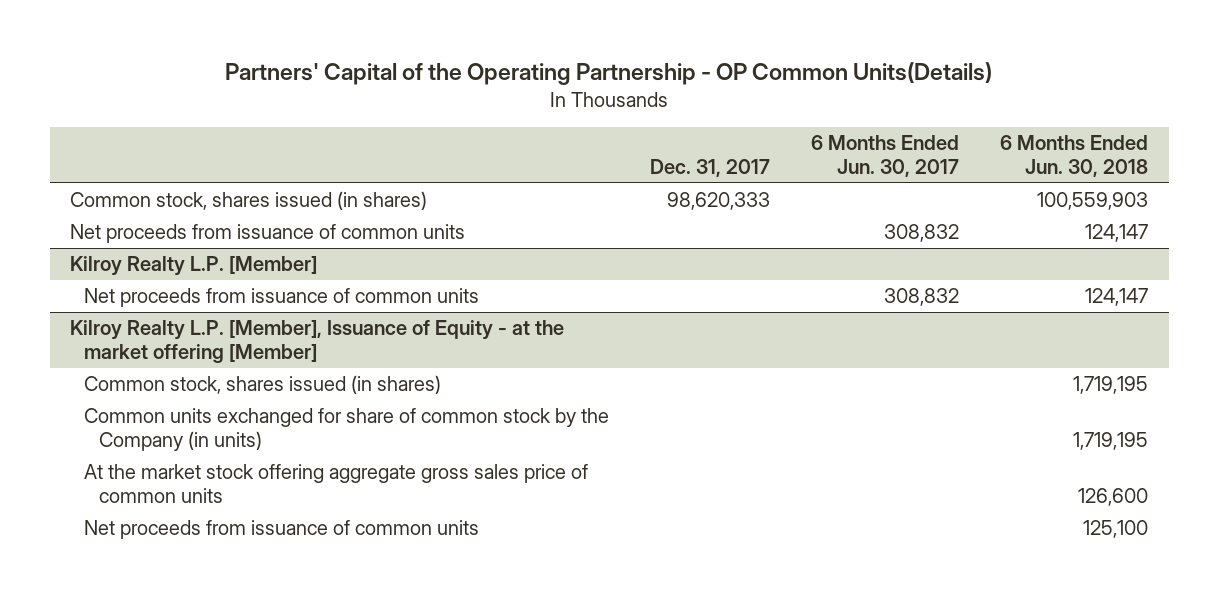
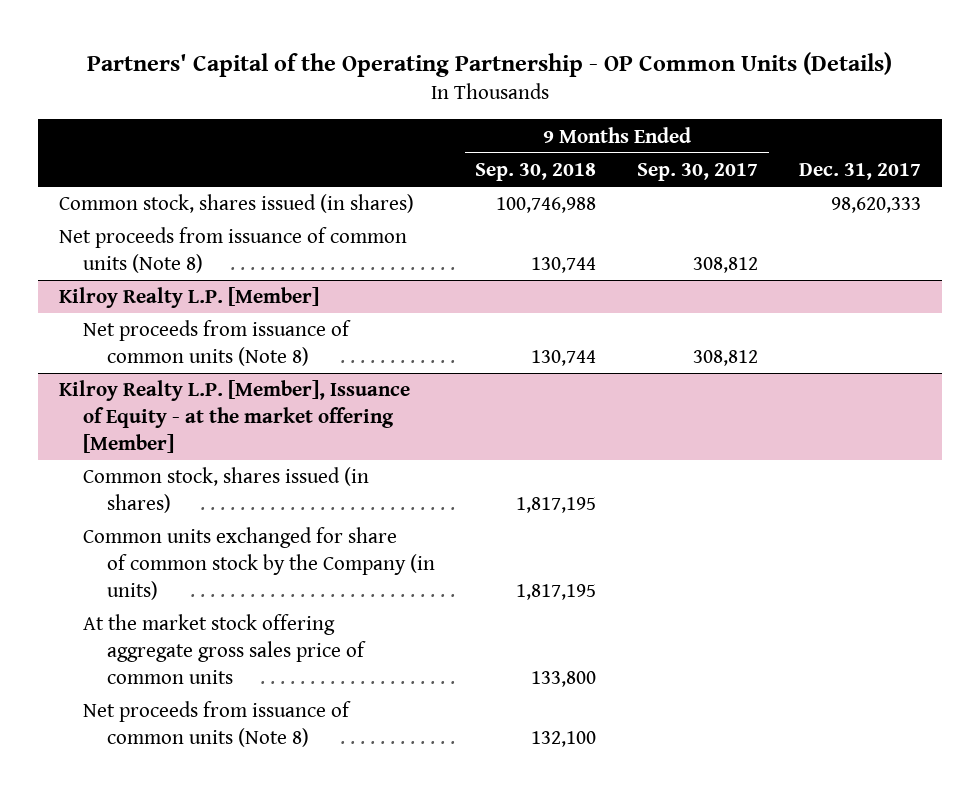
- Partners' Capital of the Operating Partnership - OP Common Units(Details)
+ Partners' Capital of the Operating Partnership - OP Common Units (Details)
- | Dec. 31, 2017 | 6 Months Ended Jun. 30, 2017 | 6 Months Ended Jun. 30, 2018
+ | 9 Months Ended Sep. 30, 2018 | 9 Months Ended Sep. 30, 2017 | Dec. 31, 2017
- Net proceeds from issuance of common units | | 308,832 | 124,147
+ Net proceeds from issuance of common units (Note 8) | 130,744 | 308,812 |
@ Kilroy Realty L.P. [Member]
- Net proceeds from issuance of common units | | 308,832 | 124,147
+ Net proceeds from issuance of common units (Note 8) | 130,744 | 308,812 |
@ Kilroy Realty L.P. [Member], Issuance of Equity - at the market offering [Member]
- Net proceeds from issuance of common units | | | 125,100
+ Net proceeds from issuance of common units (Note 8) | 132,100 | |

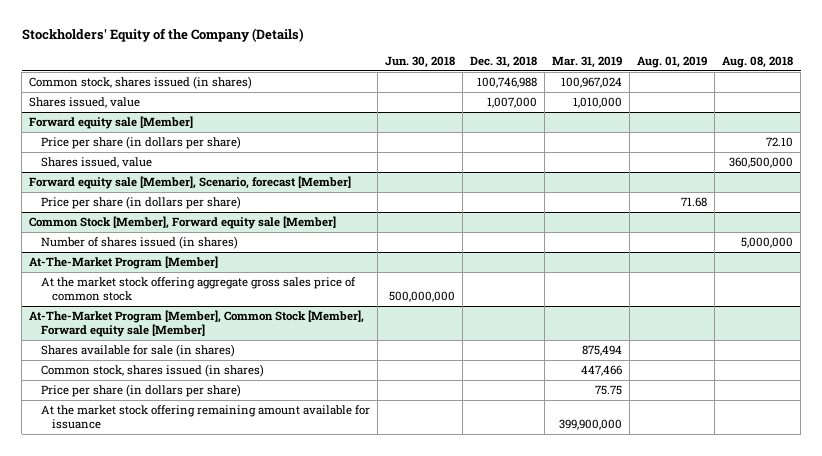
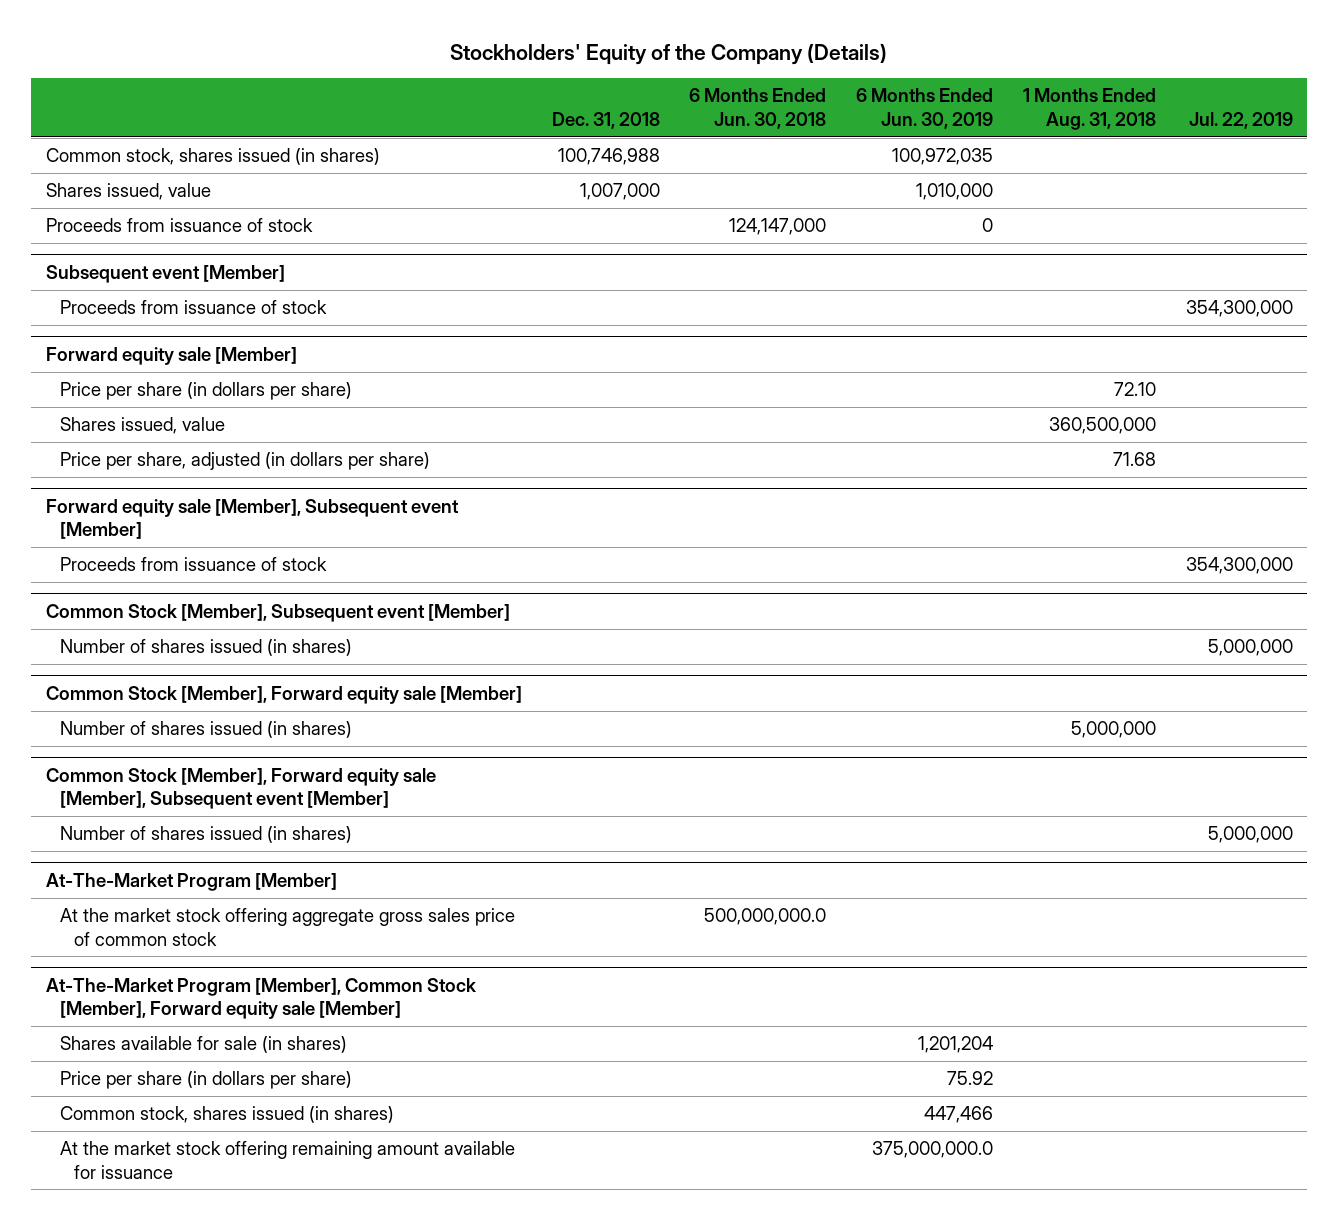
- | Jun. 30, 2018 | Dec. 31, 2018 | Mar. 31, 2019 | Aug. 01, 2019 | Aug. 08, 2018
+ | Dec. 31, 2018 | 6 Months Ended Jun. 30, 2018 | 6 Months Ended Jun. 30, 2019 | 1 Months Ended Aug. 31, 2018 | Jul. 22, 2019
+ Proceeds from issuance of stock | | 124,147,000 | 0 | |
+ Subsequent event [Member]
+ Proceeds from issuance of stock | | | | | 354,300,000
- Forward equity sale [Member], Scenario, forecast [Member]
- Price per share (in dollars per share) | | | | 71.68 |
@ Forward equity sale [Member]
+ Price per share, adjusted (in dollars per share) | | | | 71.68 |
+ Forward equity sale [Member], Subsequent event [Member]
+ Proceeds from issuance of stock | | | | | 354,300,000
+ Common Stock [Member], Subsequent event [Member]
+ Number of shares issued (in shares) | | | | | 5,000,000
+ Common Stock [Member], Forward equity sale [Member], Subsequent event [Member]
+ Number of shares issued (in shares) | | | | | 5,000,000
@ At-The-Market Program [Member], Common Stock [Member], Forward equity sale [Member]
moved down: Common stock, shares issued (in shares) | | | 447,466 | |

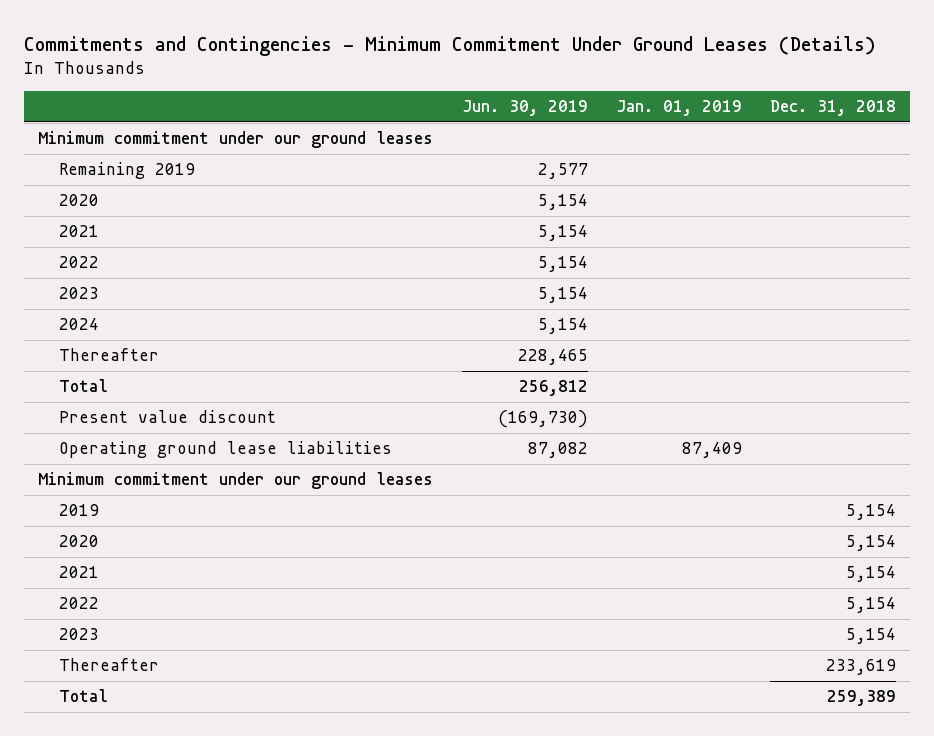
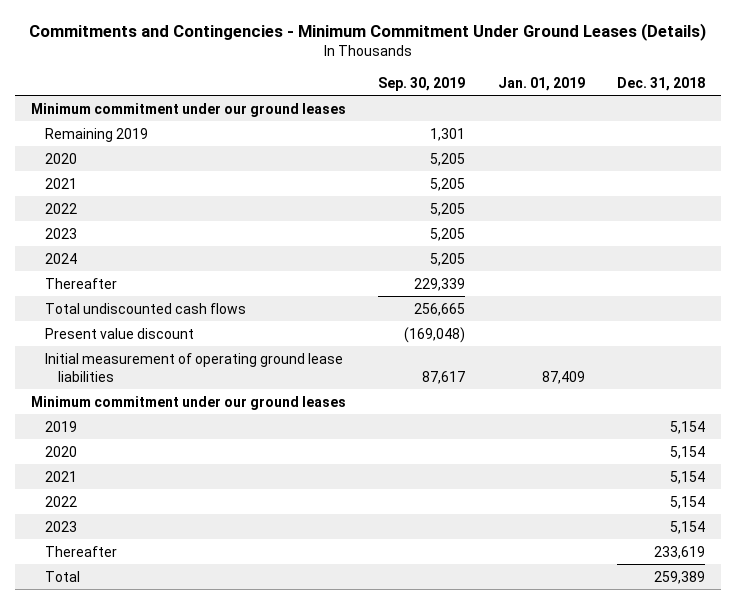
- | Jun. 30, 2019 | Jan. 01, 2019 | Dec. 31, 2018
+ | Sep. 30, 2019 | Jan. 01, 2019 | Dec. 31, 2018
- Total | 256,812 | |
+ Total undiscounted cash flows | 256,665 | |
- Operating ground lease liabilities | 87,082 | 87,409 |
+ Initial measurement of operating ground lease liabilities | 87,617 | 87,409 |

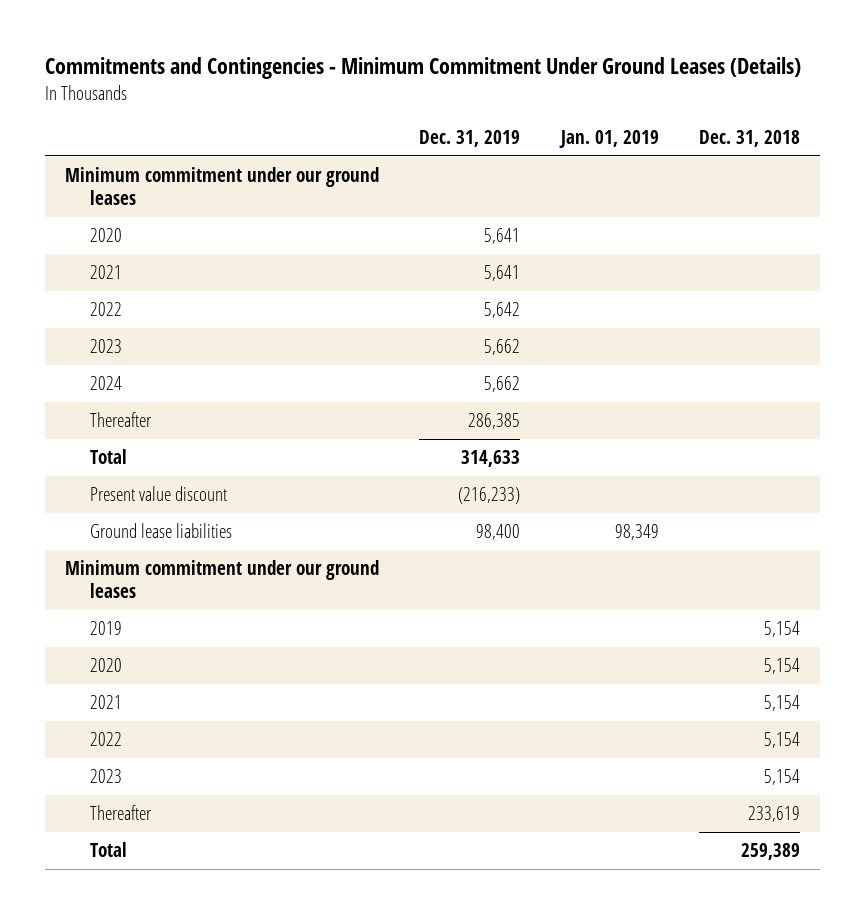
- | Sep. 30, 2019 | Jan. 01, 2019 | Dec. 31, 2018
+ | Dec. 31, 2019 | Jan. 01, 2019 | Dec. 31, 2018
- Remaining 2019 | 1,301 | |
- Total undiscounted cash flows | 256,665 | |
+ Total | 314,633 | |
- Initial measurement of operating ground lease liabilities | 87,617 | 87,409 |
+ Ground lease liabilities | 98,400 | 98,349 |

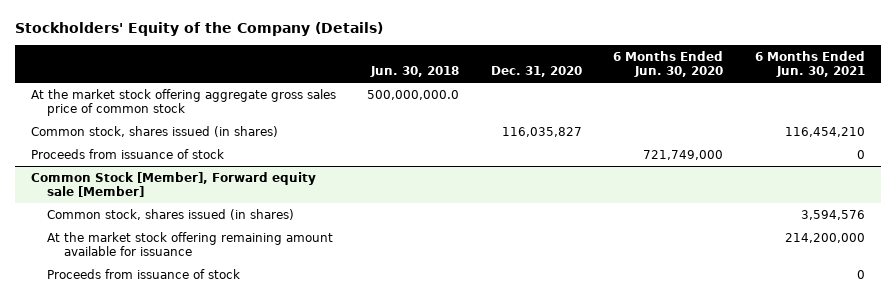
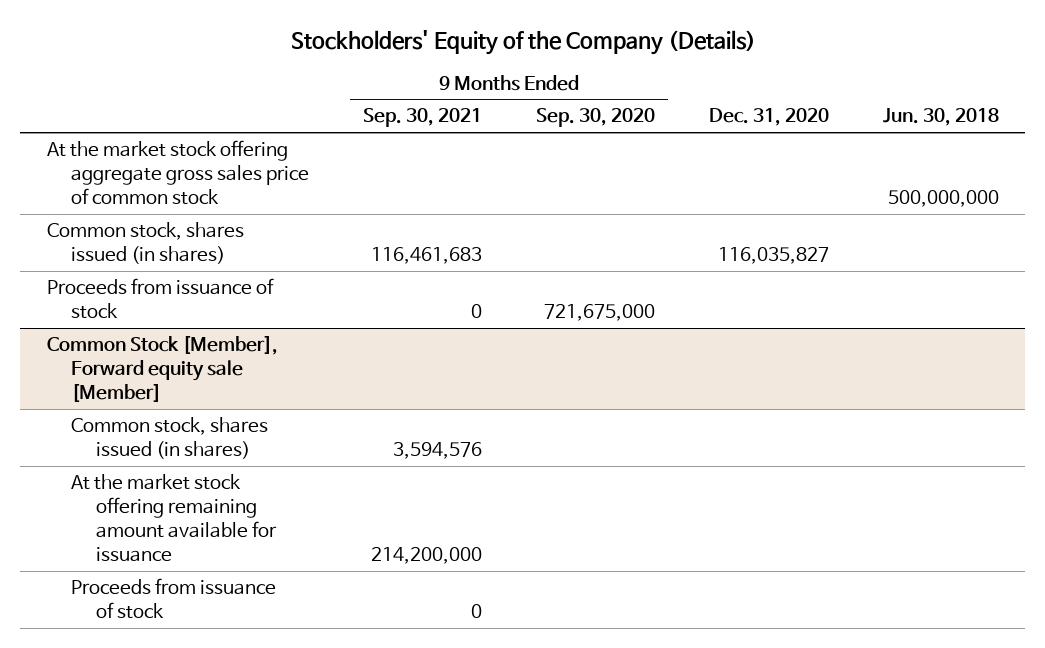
- | Jun. 30, 2018 | Dec. 31, 2020 | 6 Months Ended Jun. 30, 2020 | 6 Months Ended Jun. 30, 2021
+ | 9 Months Ended Sep. 30, 2021 | 9 Months Ended Sep. 30, 2020 | Dec. 31, 2020 | Jun. 30, 2018
- At the market stock offering aggregate gross sales price of common stock | 500,000,000.0 | | |
+ At the market stock offering aggregate gross sales price of common stock | | | | 500,000,000

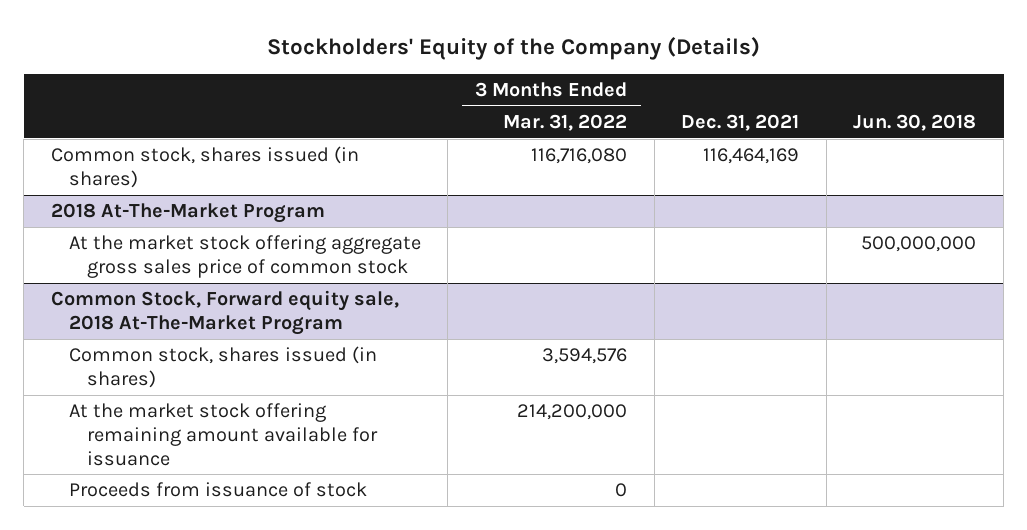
- | 9 Months Ended Sep. 30, 2021 | 9 Months Ended Sep. 30, 2020 | Dec. 31, 2020 | Jun. 30, 2018
+ | 3 Months Ended Mar. 31, 2022 | Dec. 31, 2021 | Jun. 30, 2018
- At the market stock offering aggregate gross sales price of common stock | | | | 500,000,000
- Proceeds from issuance of stock | 0 | 721,675,000 | |
- Common Stock [Member], Forward equity sale [Member]
+ 2018 At-The-Market Program
+ At the market stock offering aggregate gross sales price of common stock | | | 500,000,000
+ Common Stock, Forward equity sale, 2018 At-The-Market Program

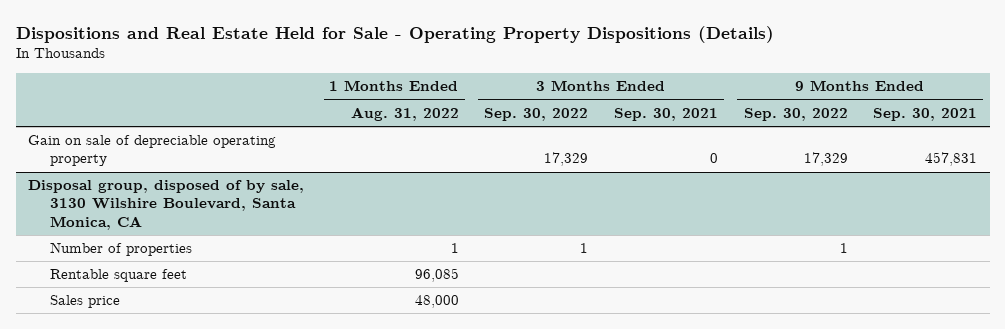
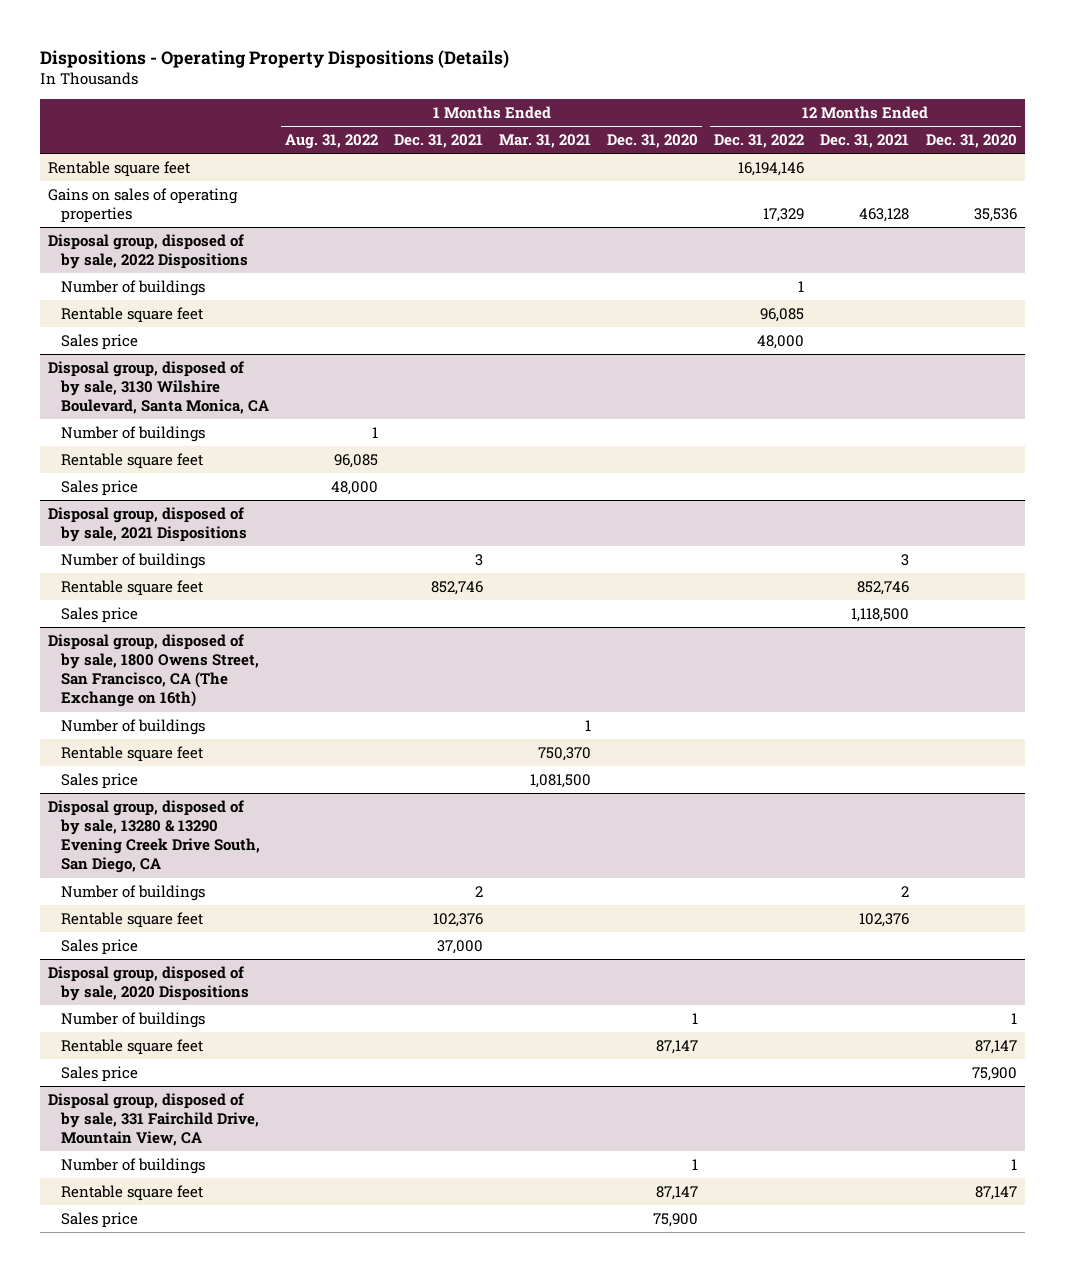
- Dispositions and Real Estate Held for Sale - Operating Property Dispositions (Details)
+ Dispositions - Operating Property Dispositions (Details)
- | 1 Months Ended Aug. 31, 2022 | 3 Months Ended Sep. 30, 2022 | 3 Months Ended Sep. 30, 2021 | 9 Months Ended Sep. 30, 2022 | 9 Months Ended Sep. 30, 2021
+ | 1 Months Ended Aug. 31, 2022 | 1 Months Ended Dec. 31, 2021 | 1 Months Ended Mar. 31, 2021 | 1 Months Ended Dec. 31, 2020 | 12 Months Ended Dec. 31, 2022 | 12 Months Ended Dec. 31, 2021 | 12 Months Ended Dec. 31, 2020
- Gain on sale of depreciable operating property | | 17,329 | 0 | 17,329 | 457,831
+ Rentable square feet | | | | | 16,194,146 | |
+ Gains on sales of operating properties | | | | | 17,329 | 463,128 | 35,536
+ Disposal group, disposed of by sale, 2022 Dispositions
+ Number of buildings | | | | | 1 | |
+ Rentable square feet | | | | | 96,085 | |
+ Sales price | | | | | 48,000 | |
@ Disposal group, disposed of by sale, 3130 Wilshire Boulevard, Santa Monica, CA
- Number of properties | 1 | 1 | | 1 |
+ Number of buildings | 1 | | | | | |
+ Disposal group, disposed of by sale, 2021 Dispositions
+ Number of buildings | | 3 | | | | 3 |
+ Rentable square feet | | 852,746 | | | | 852,746 |
+ Sales price | | | | | | 1,118,500 |
+ Disposal group, disposed of by sale, 1800 Owens Street, San Francisco, CA (The Exchange on 16th)
+ Number of buildings | | | 1 | | | |
+ Rentable square feet | | | 750,370 | | | |
+ Sales price | | | 1,081,500 | | | |
+ Disposal group, disposed of by sale, 13280 & 13290 Evening Creek Drive South, San Diego, CA
+ Number of buildings | | 2 | | | | 2 |
+ Rentable square feet | | 102,376 | | | | 102,376 |
+ Sales price | | 37,000 | | | | |
+ Disposal group, disposed of by sale, 2020 Dispositions
+ Number of buildings | | | | 1 | | | 1
+ Rentable square feet | | | | 87,147 | | | 87,147
+ Sales price | | | | | | | 75,900
+ Disposal group, disposed of by sale, 331 Fairchild Drive, Mountain View, CA
+ Number of buildings | | | | 1 | | | 1
+ Rentable square feet | | | | 87,147 | | | 87,147
+ Sales price | | | | 75,900 | | |

